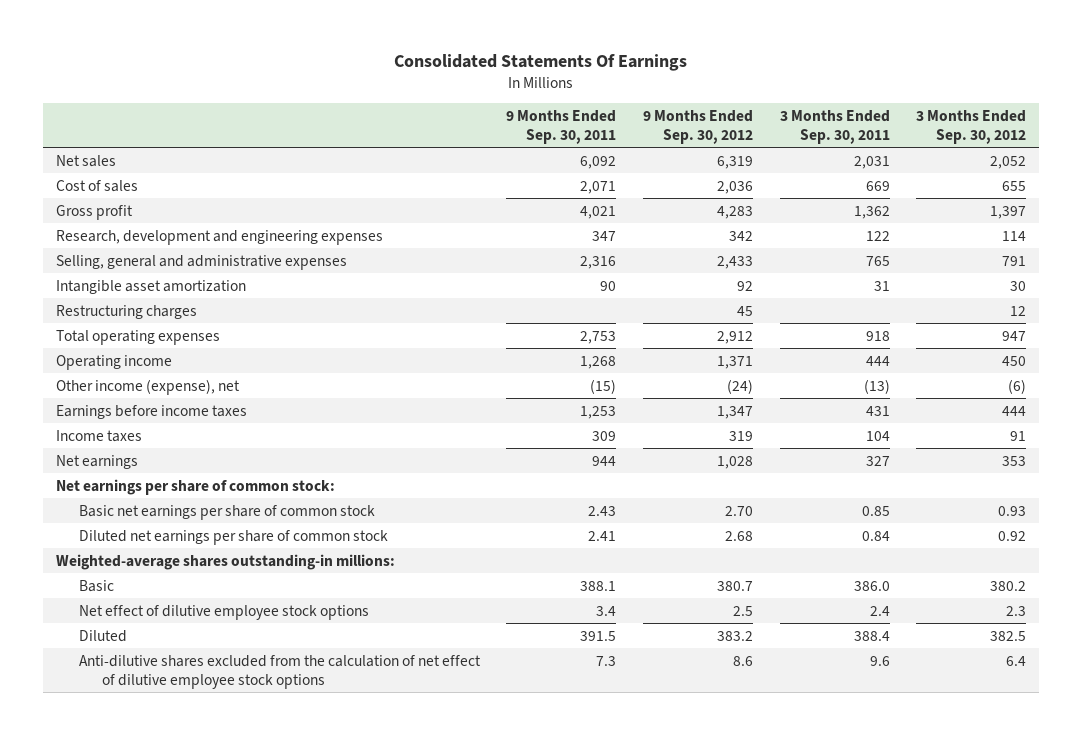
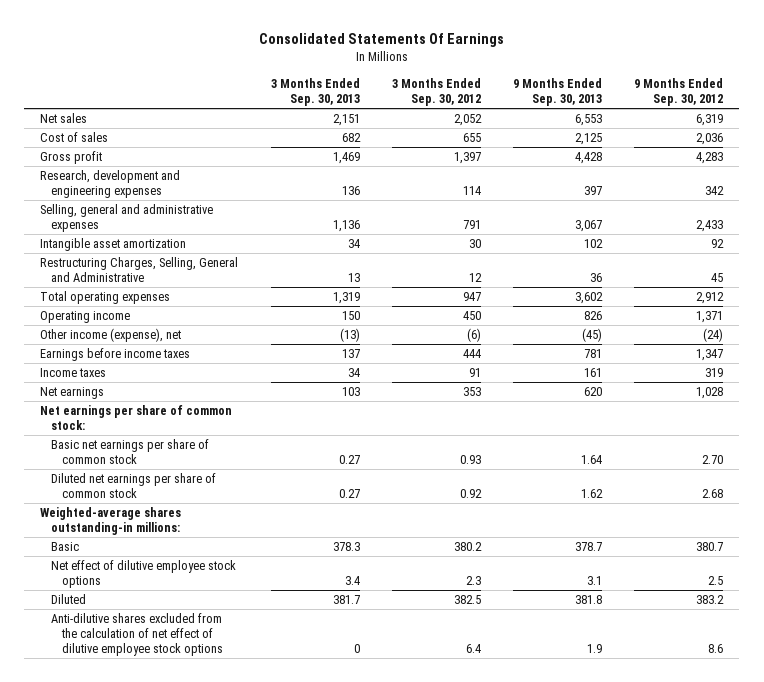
- | 9 Months Ended Sep. 30, 2011 | 9 Months Ended Sep. 30, 2012 | 3 Months Ended Sep. 30, 2011 | 3 Months Ended Sep. 30, 2012
+ | 3 Months Ended Sep. 30, 2013 | 3 Months Ended Sep. 30, 2012 | 9 Months Ended Sep. 30, 2013 | 9 Months Ended Sep. 30, 2012
- Restructuring charges | | 45 | | 12
+ Restructuring Charges, Selling, General and Administrative | 13 | 12 | 36 | 45

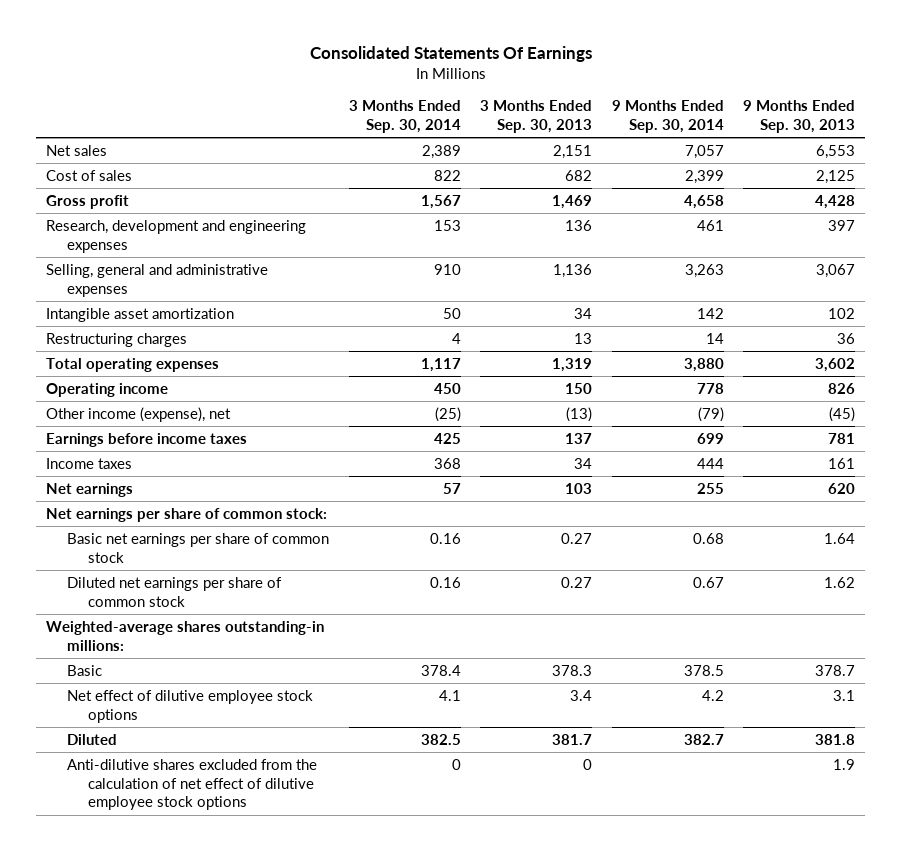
- | 3 Months Ended Sep. 30, 2013 | 3 Months Ended Sep. 30, 2012 | 9 Months Ended Sep. 30, 2013 | 9 Months Ended Sep. 30, 2012
+ | 3 Months Ended Sep. 30, 2014 | 3 Months Ended Sep. 30, 2013 | 9 Months Ended Sep. 30, 2014 | 9 Months Ended Sep. 30, 2013
- Restructuring Charges, Selling, General and Administrative | 13 | 12 | 36 | 45
+ Restructuring charges | 4 | 13 | 14 | 36

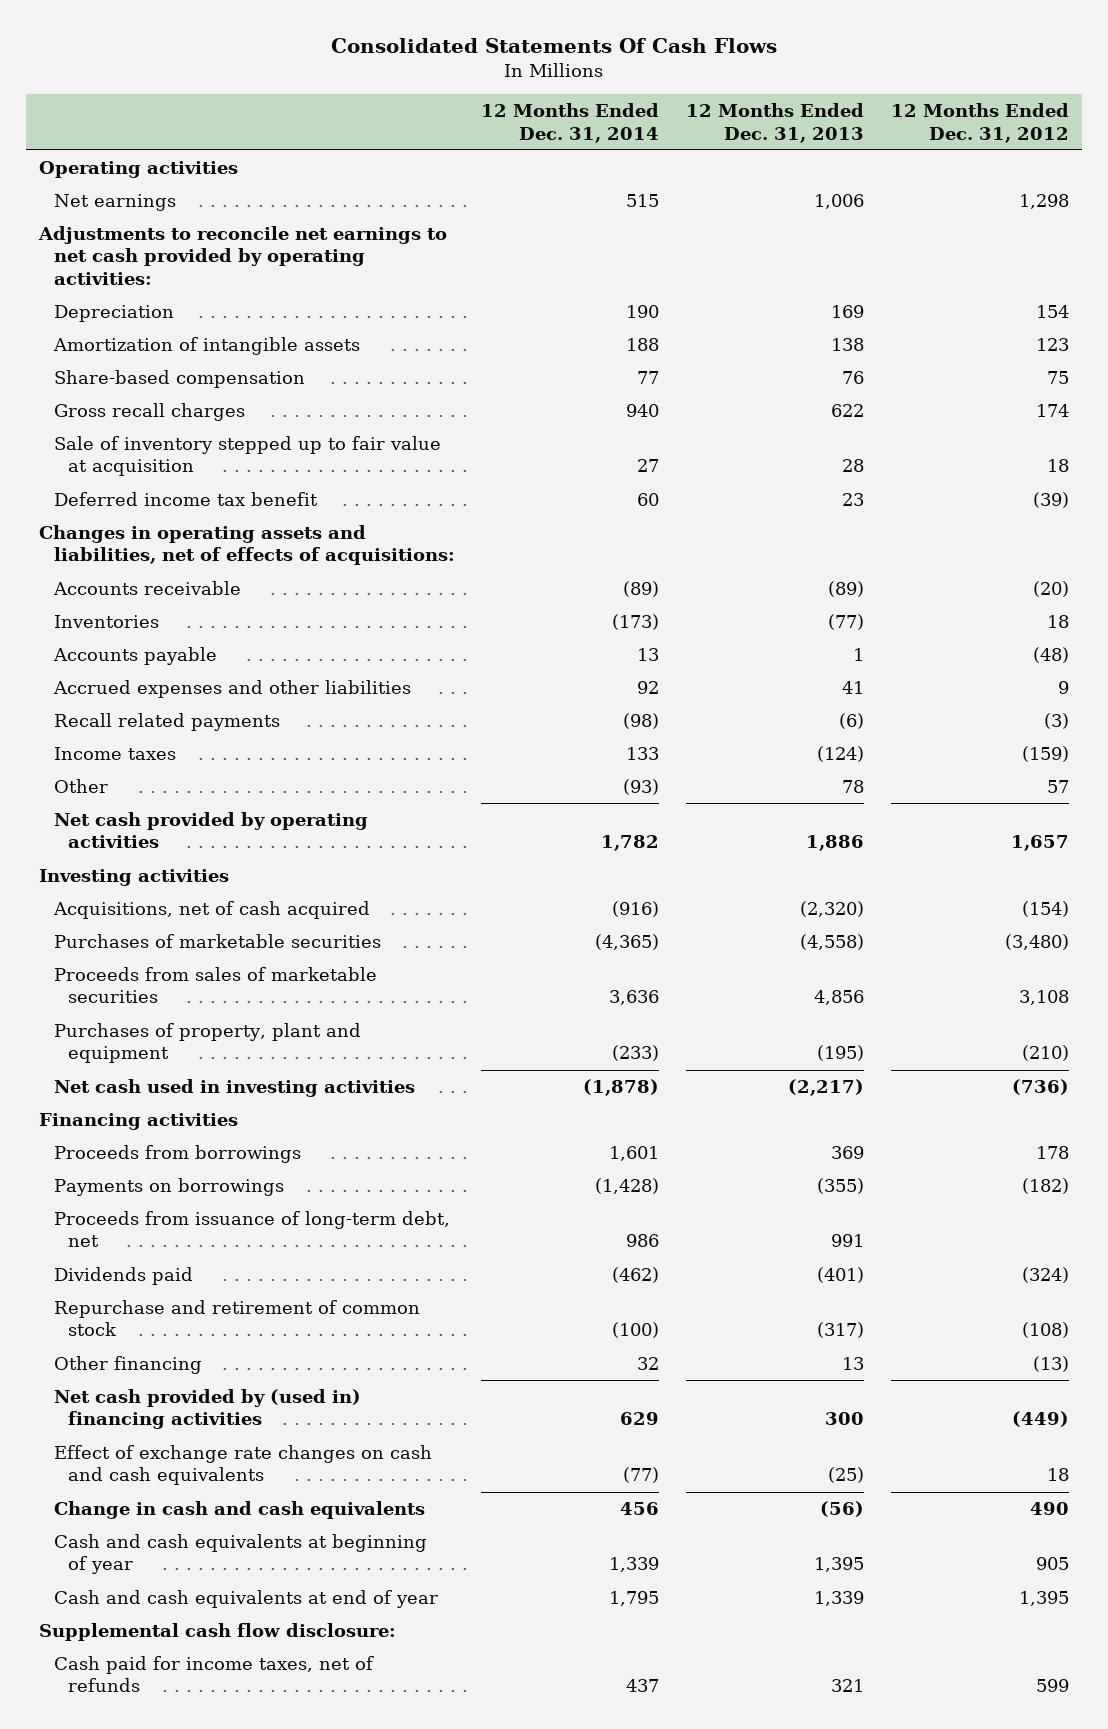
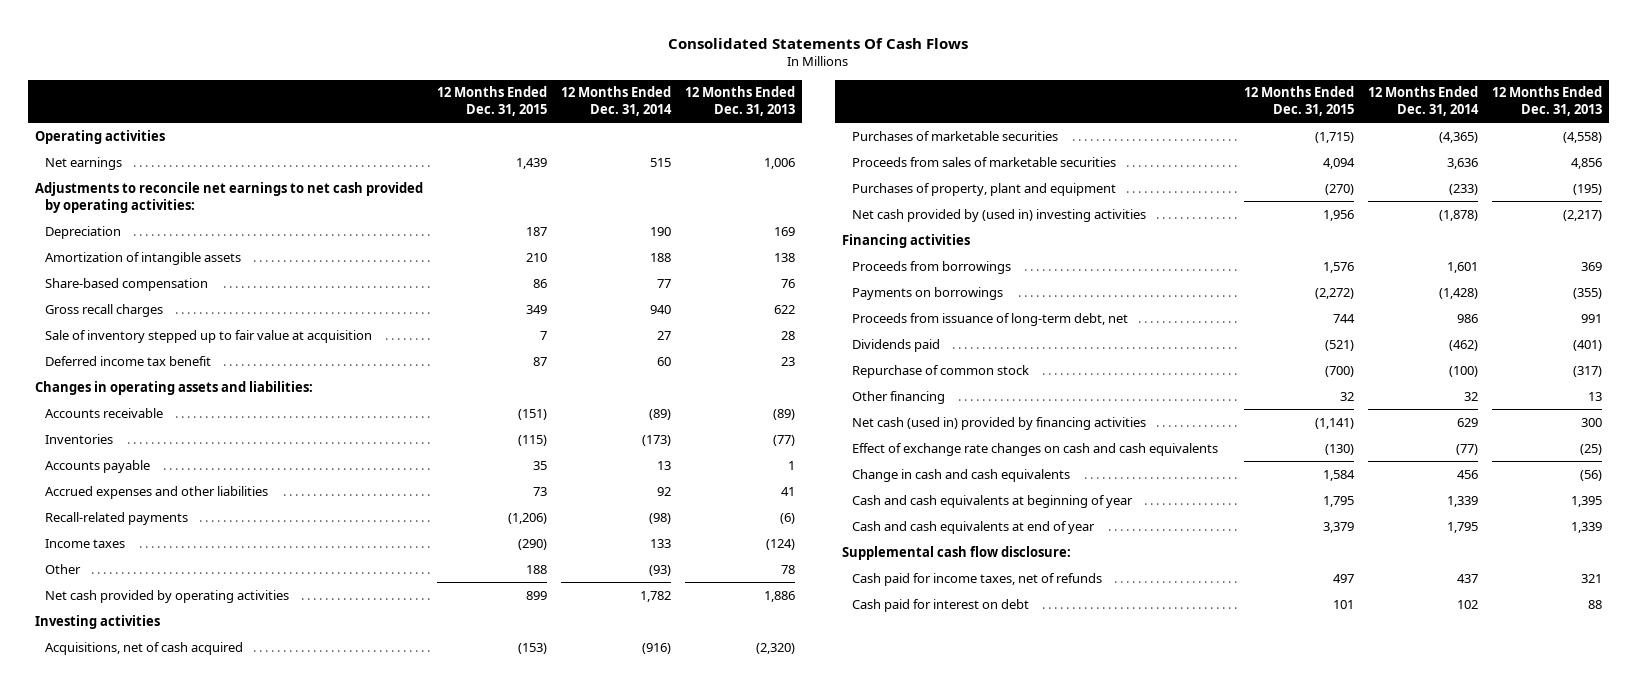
- | 12 Months Ended Dec. 31, 2014 | 12 Months Ended Dec. 31, 2013 | 12 Months Ended Dec. 31, 2012
+ | 12 Months Ended Dec. 31, 2015 | 12 Months Ended Dec. 31, 2014 | 12 Months Ended Dec. 31, 2013
- Changes in operating assets and liabilities, net of effects of acquisitions:
+ Changes in operating assets and liabilities:
- Recall related payments | (98) | (6) | (3)
+ Recall-related payments | (1,206) | (98) | (6)
- Net cash used in investing activities | (1,878) | (2,217) | (736)
+ Net cash provided by (used in) investing activities | 1,956 | (1,878) | (2,217)
- Repurchase and retirement of common stock | (100) | (317) | (108)
+ Repurchase of common stock | (700) | (100) | (317)
- Net cash provided by (used in) financing activities | 629 | 300 | (449)
+ Net cash (used in) provided by financing activities | (1,141) | 629 | 300
+ Cash paid for interest on debt | 101 | 102 | 88

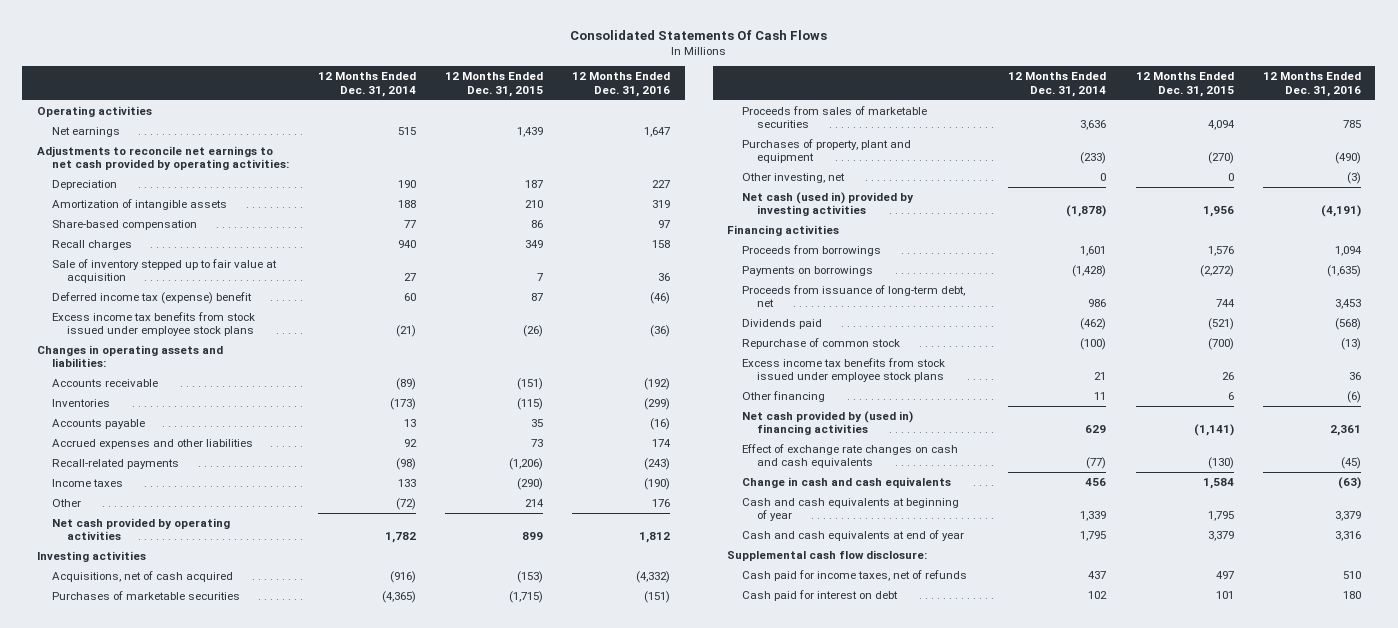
- | 12 Months Ended Dec. 31, 2015 | 12 Months Ended Dec. 31, 2014 | 12 Months Ended Dec. 31, 2013
+ | 12 Months Ended Dec. 31, 2014 | 12 Months Ended Dec. 31, 2015 | 12 Months Ended Dec. 31, 2016
- Gross recall charges | 349 | 940 | 622
+ Recall charges | 940 | 349 | 158
- Deferred income tax benefit | 87 | 60 | 23
+ Deferred income tax (expense) benefit | 60 | 87 | (46)
+ Excess income tax benefits from stock issued under employee stock plans | (21) | (26) | (36)
- Other | 188 | (93) | 78
+ Other | (72) | 214 | 176
- Net cash provided by (used in) investing activities | 1,956 | (1,878) | (2,217)
+ Other investing, net | 0 | 0 | (3)
+ Net cash (used in) provided by investing activities | (1,878) | 1,956 | (4,191)
- Other financing | 32 | 32 | 13
- Net cash (used in) provided by financing activities | (1,141) | 629 | 300
+ Excess income tax benefits from stock issued under employee stock plans | 21 | 26 | 36
+ Other financing | 11 | 6 | (6)
+ Net cash provided by (used in) financing activities | 629 | (1,141) | 2,361

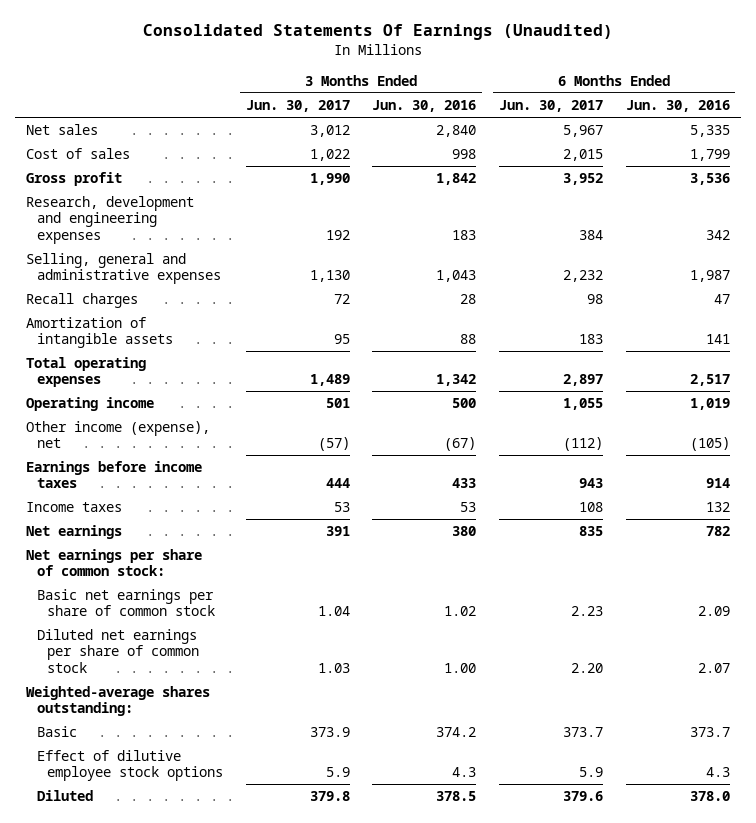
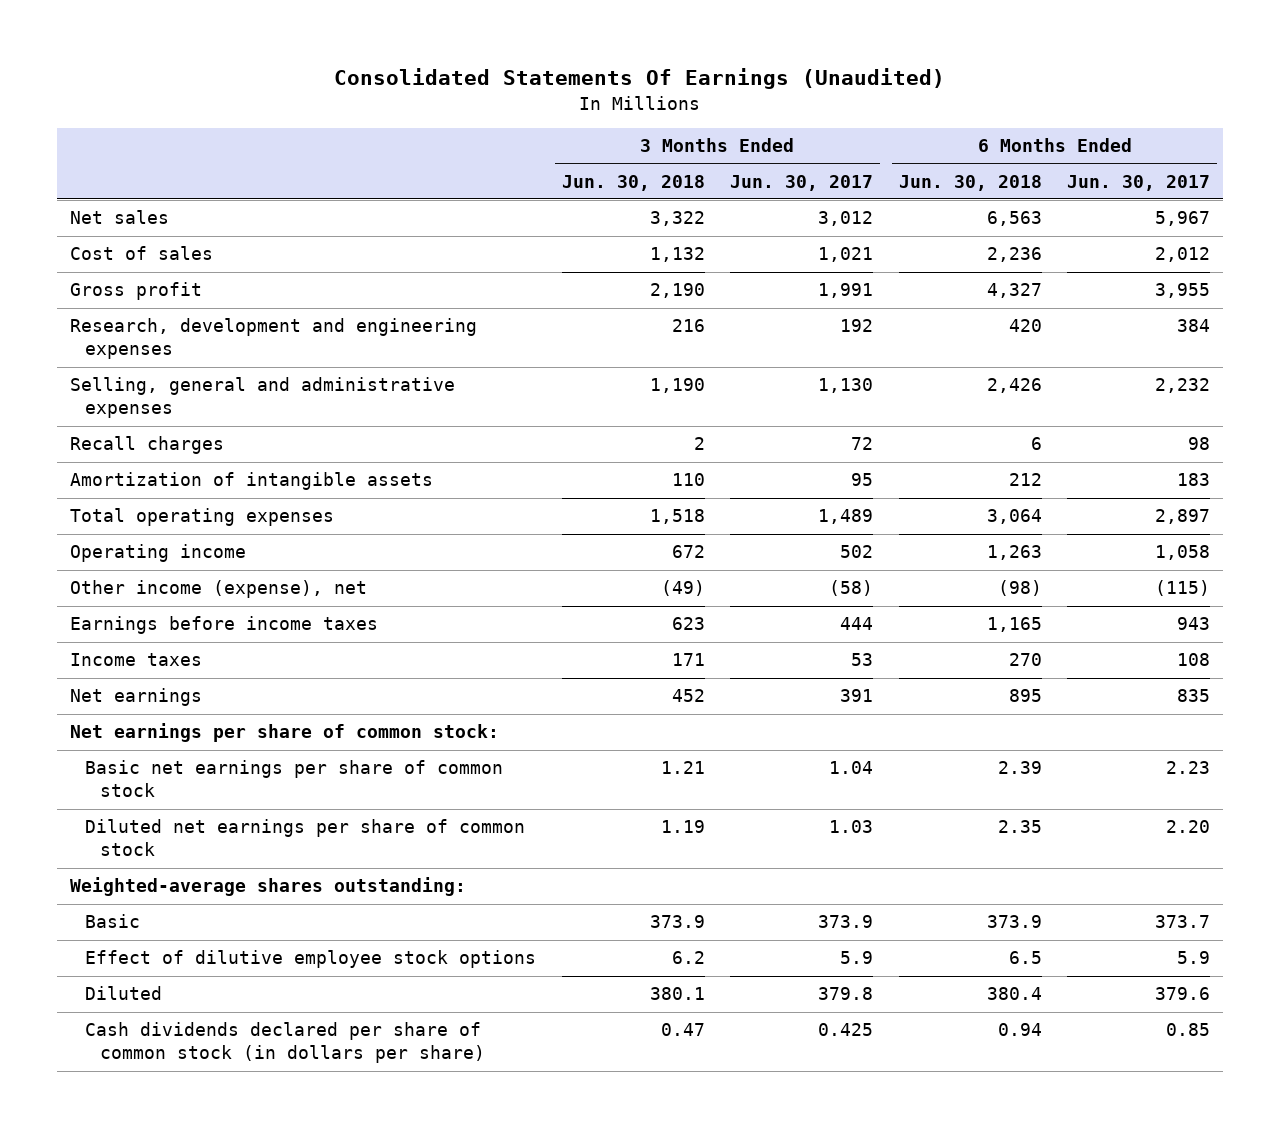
- | 3 Months Ended Jun. 30, 2017 | 3 Months Ended Jun. 30, 2016 | 6 Months Ended Jun. 30, 2017 | 6 Months Ended Jun. 30, 2016
+ | 3 Months Ended Jun. 30, 2018 | 3 Months Ended Jun. 30, 2017 | 6 Months Ended Jun. 30, 2018 | 6 Months Ended Jun. 30, 2017
- Cost of sales | 1,022 | 998 | 2,015 | 1,799
- Gross profit | 1,990 | 1,842 | 3,952 | 3,536
+ Cost of sales | 1,132 | 1,021 | 2,236 | 2,012
+ Gross profit | 2,190 | 1,991 | 4,327 | 3,955
- Operating income | 501 | 500 | 1,055 | 1,019
- Other income (expense), net | (57) | (67) | (112) | (105)
+ Operating income | 672 | 502 | 1,263 | 1,058
+ Other income (expense), net | (49) | (58) | (98) | (115)
+ Cash dividends declared per share of common stock (in dollars per share) | 0.47 | 0.425 | 0.94 | 0.85

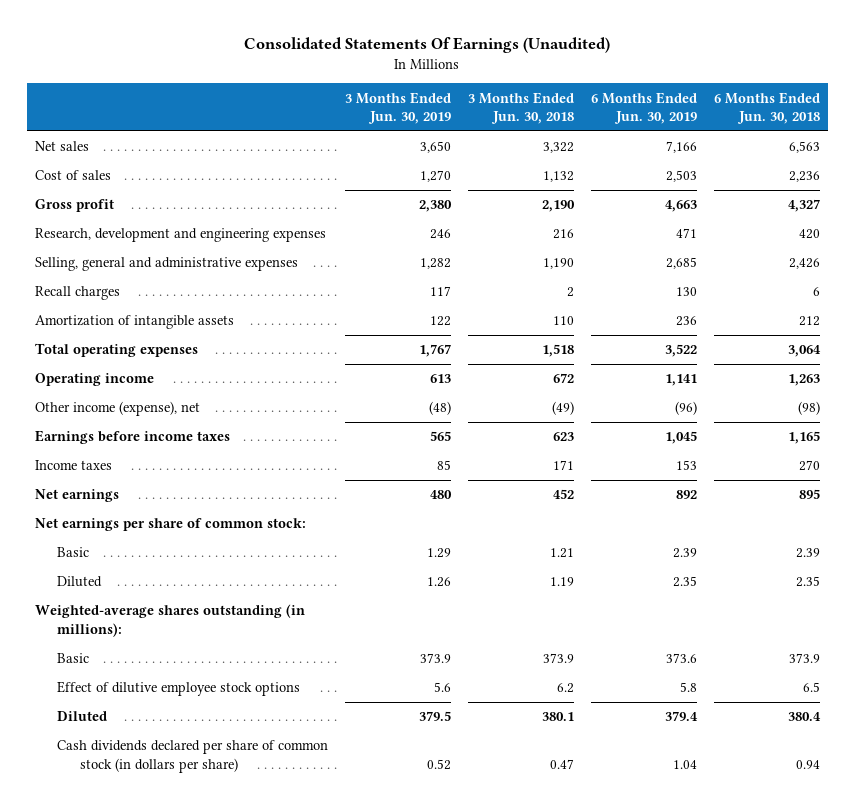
- | 3 Months Ended Jun. 30, 2018 | 3 Months Ended Jun. 30, 2017 | 6 Months Ended Jun. 30, 2018 | 6 Months Ended Jun. 30, 2017
+ | 3 Months Ended Jun. 30, 2019 | 3 Months Ended Jun. 30, 2018 | 6 Months Ended Jun. 30, 2019 | 6 Months Ended Jun. 30, 2018
- Basic net earnings per share of common stock | 1.21 | 1.04 | 2.39 | 2.23
- Diluted net earnings per share of common stock | 1.19 | 1.03 | 2.35 | 2.20
- Weighted-average shares outstanding:
+ Basic | 1.29 | 1.21 | 2.39 | 2.39
+ Diluted | 1.26 | 1.19 | 2.35 | 2.35
+ Weighted-average shares outstanding (in millions):

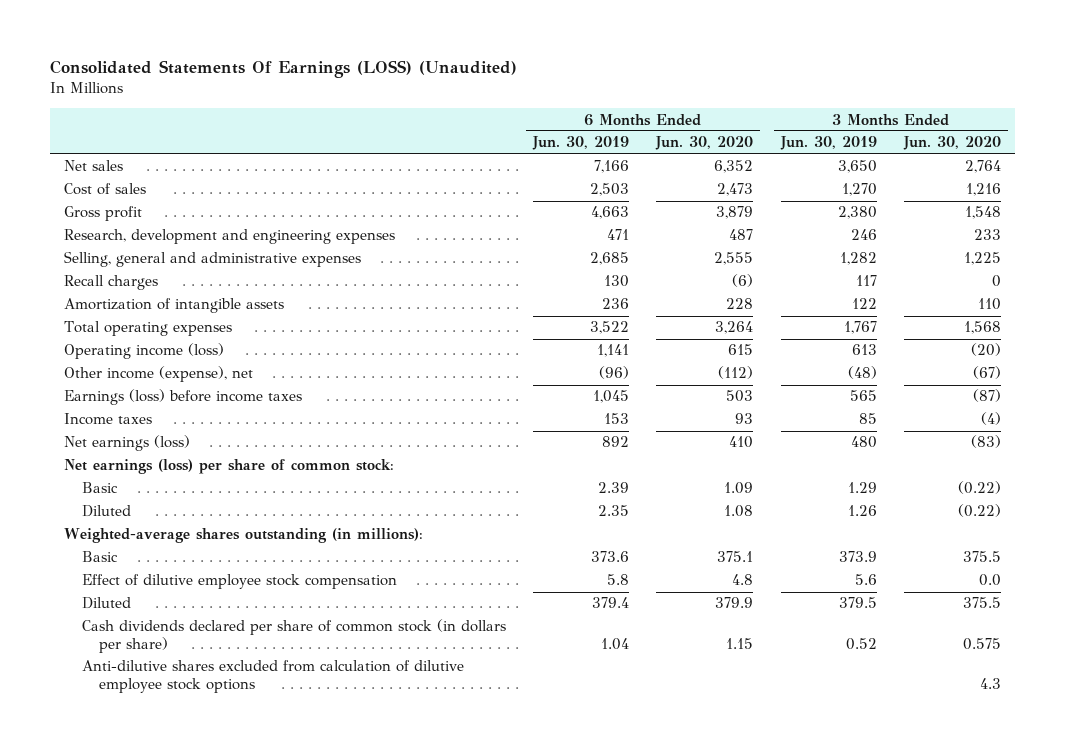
- Consolidated Statements Of Earnings (Unaudited)
+ Consolidated Statements Of Earnings (LOSS) (Unaudited)
- | 3 Months Ended Jun. 30, 2019 | 3 Months Ended Jun. 30, 2018 | 6 Months Ended Jun. 30, 2019 | 6 Months Ended Jun. 30, 2018
+ | 6 Months Ended Jun. 30, 2019 | 6 Months Ended Jun. 30, 2020 | 3 Months Ended Jun. 30, 2019 | 3 Months Ended Jun. 30, 2020
- Operating income | 613 | 672 | 1,141 | 1,263
+ Operating income (loss) | 1,141 | 615 | 613 | (20)
- Earnings before income taxes | 565 | 623 | 1,045 | 1,165
+ Earnings (loss) before income taxes | 1,045 | 503 | 565 | (87)
- Net earnings | 480 | 452 | 892 | 895
- Net earnings per share of common stock:
+ Net earnings (loss) | 892 | 410 | 480 | (83)
+ Net earnings (loss) per share of common stock:
- Effect of dilutive employee stock options | 5.6 | 6.2 | 5.8 | 6.5
+ Effect of dilutive employee stock compensation | 5.8 | 4.8 | 5.6 | 0.0
+ Anti-dilutive shares excluded from calculation of dilutive employee stock options | | | | 4.3

